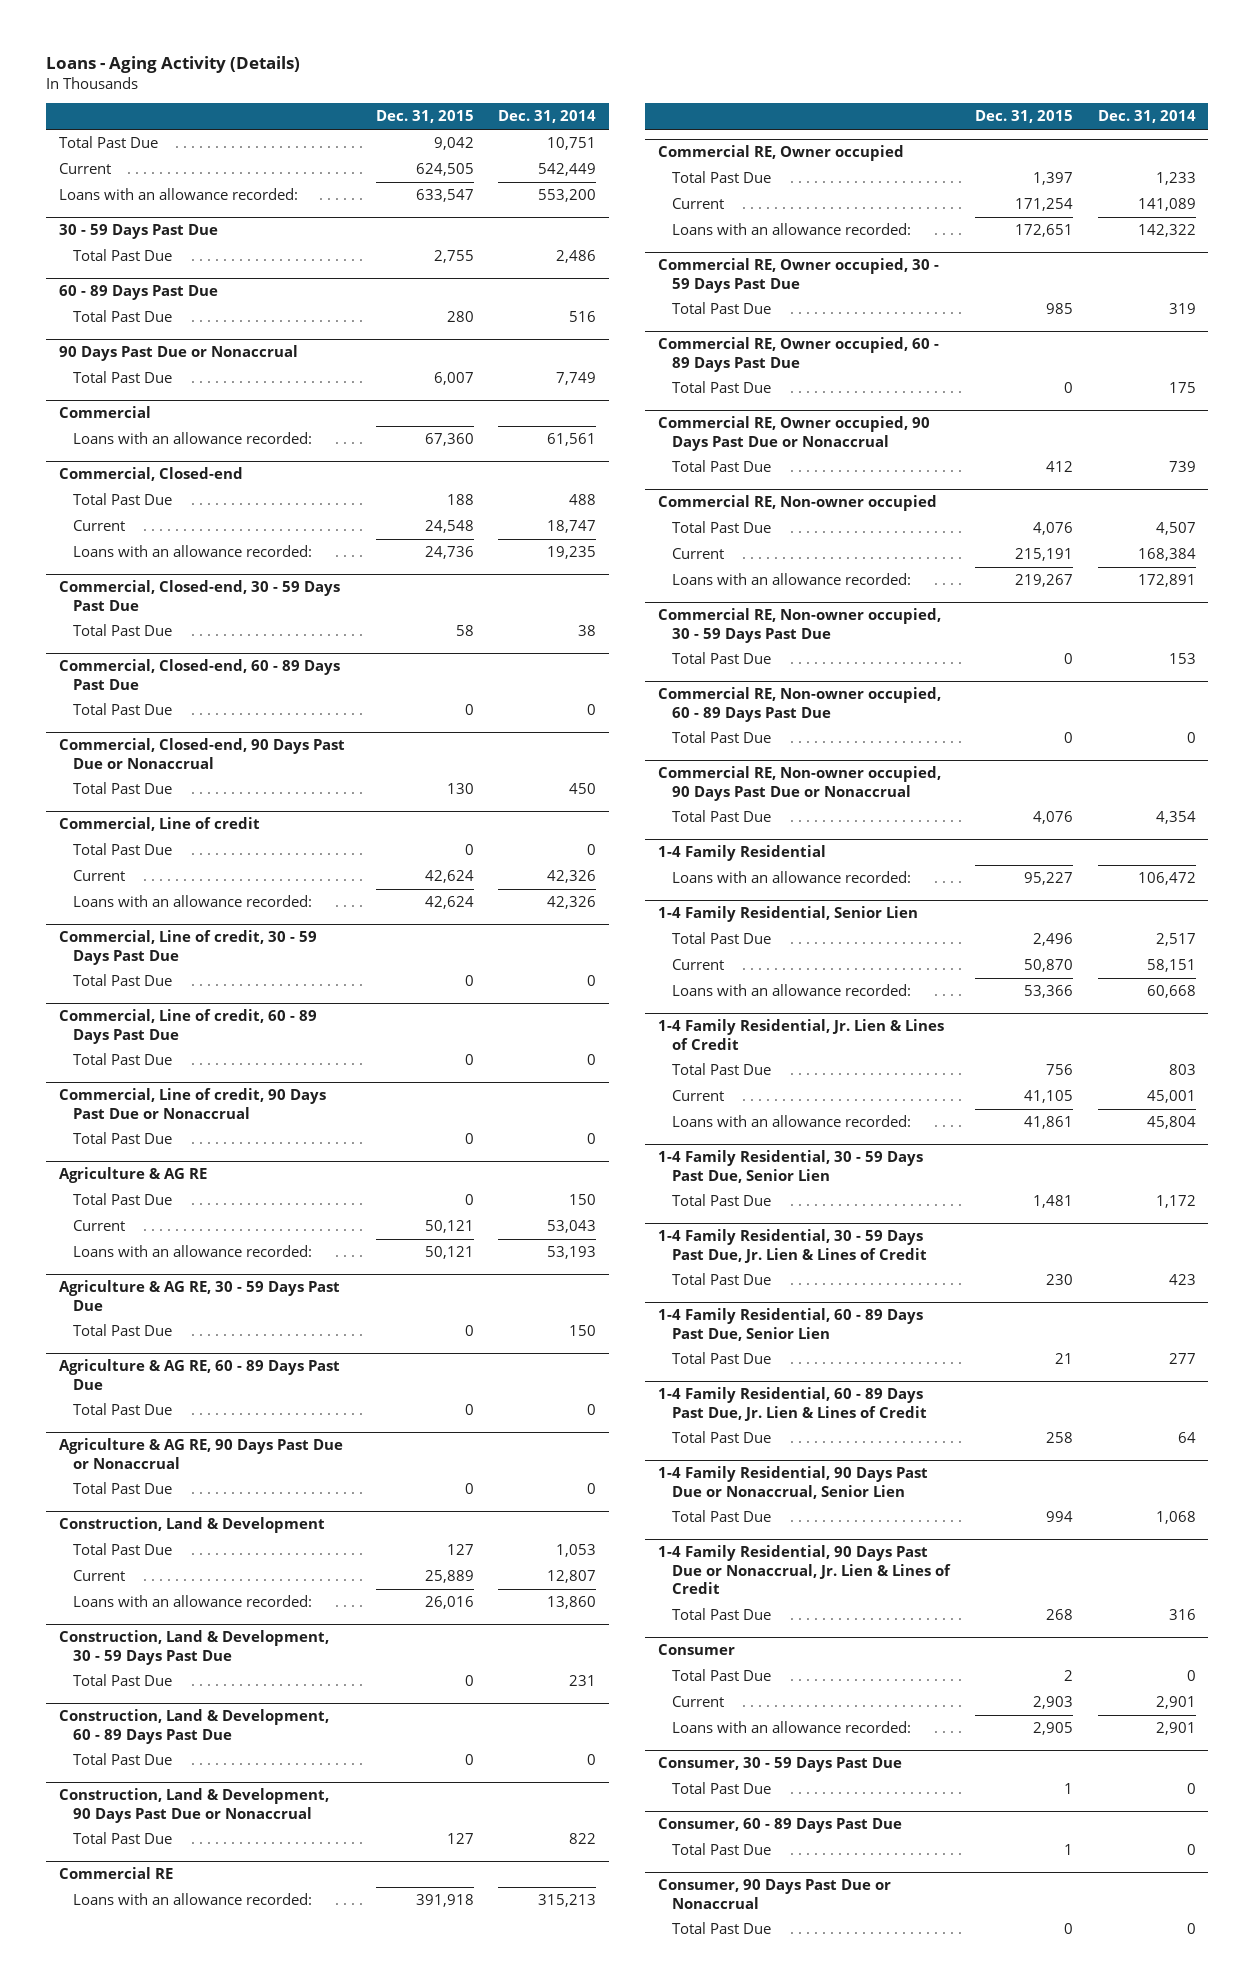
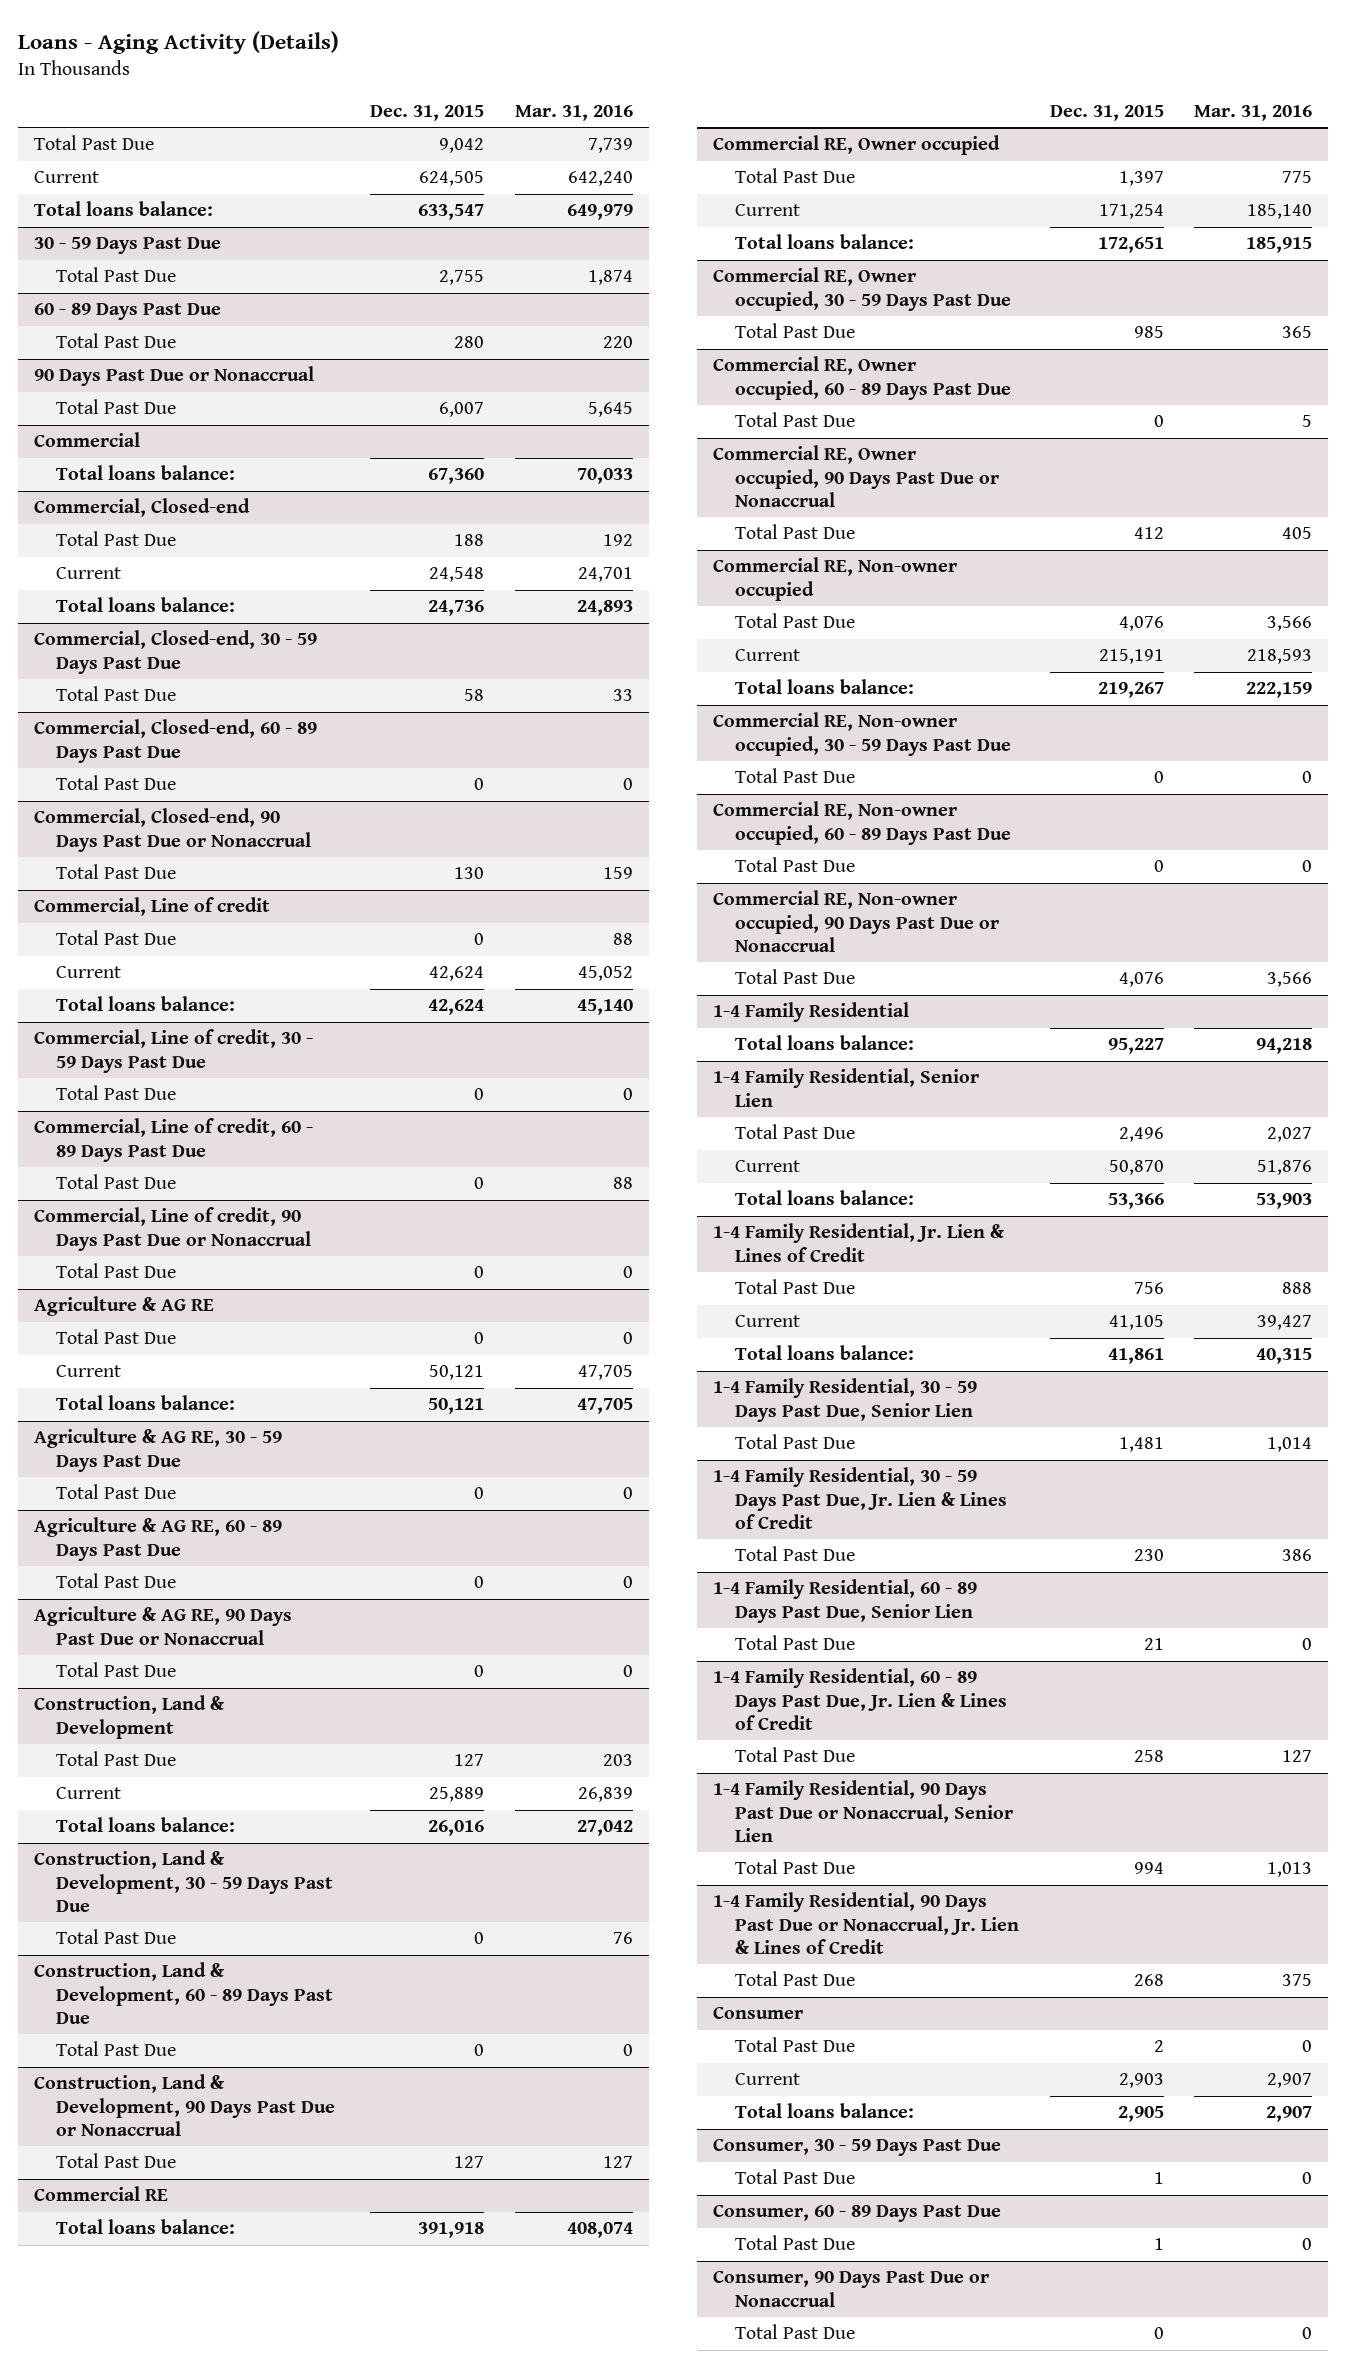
- | Dec. 31, 2015 | Dec. 31, 2014
+ | Dec. 31, 2015 | Mar. 31, 2016
- Loans with an allowance recorded: | 633,547 | 553,200
+ Total loans balance: | 633,547 | 649,979
@ Commercial
- Loans with an allowance recorded: | 67,360 | 61,561
+ Total loans balance: | 67,360 | 70,033
@ Commercial, Closed-end
- Loans with an allowance recorded: | 24,736 | 19,235
+ Total loans balance: | 24,736 | 24,893
@ Commercial, Line of credit
- Loans with an allowance recorded: | 42,624 | 42,326
+ Total loans balance: | 42,624 | 45,140
@ Agriculture & AG RE
- Loans with an allowance recorded: | 50,121 | 53,193
+ Total loans balance: | 50,121 | 47,705
@ Construction, Land & Development
- Loans with an allowance recorded: | 26,016 | 13,860
+ Total loans balance: | 26,016 | 27,042
@ Commercial RE
- Loans with an allowance recorded: | 391,918 | 315,213
+ Total loans balance: | 391,918 | 408,074
@ Commercial RE, Owner occupied
- Loans with an allowance recorded: | 172,651 | 142,322
+ Total loans balance: | 172,651 | 185,915
@ Commercial RE, Non-owner occupied
- Loans with an allowance recorded: | 219,267 | 172,891
+ Total loans balance: | 219,267 | 222,159
@ 1-4 Family Residential
- Loans with an allowance recorded: | 95,227 | 106,472
+ Total loans balance: | 95,227 | 94,218
@ 1-4 Family Residential, Senior Lien
- Loans with an allowance recorded: | 53,366 | 60,668
+ Total loans balance: | 53,366 | 53,903
@ 1-4 Family Residential, Jr. Lien & Lines of Credit
- Loans with an allowance recorded: | 41,861 | 45,804
+ Total loans balance: | 41,861 | 40,315
@ Consumer
- Loans with an allowance recorded: | 2,905 | 2,901
+ Total loans balance: | 2,905 | 2,907

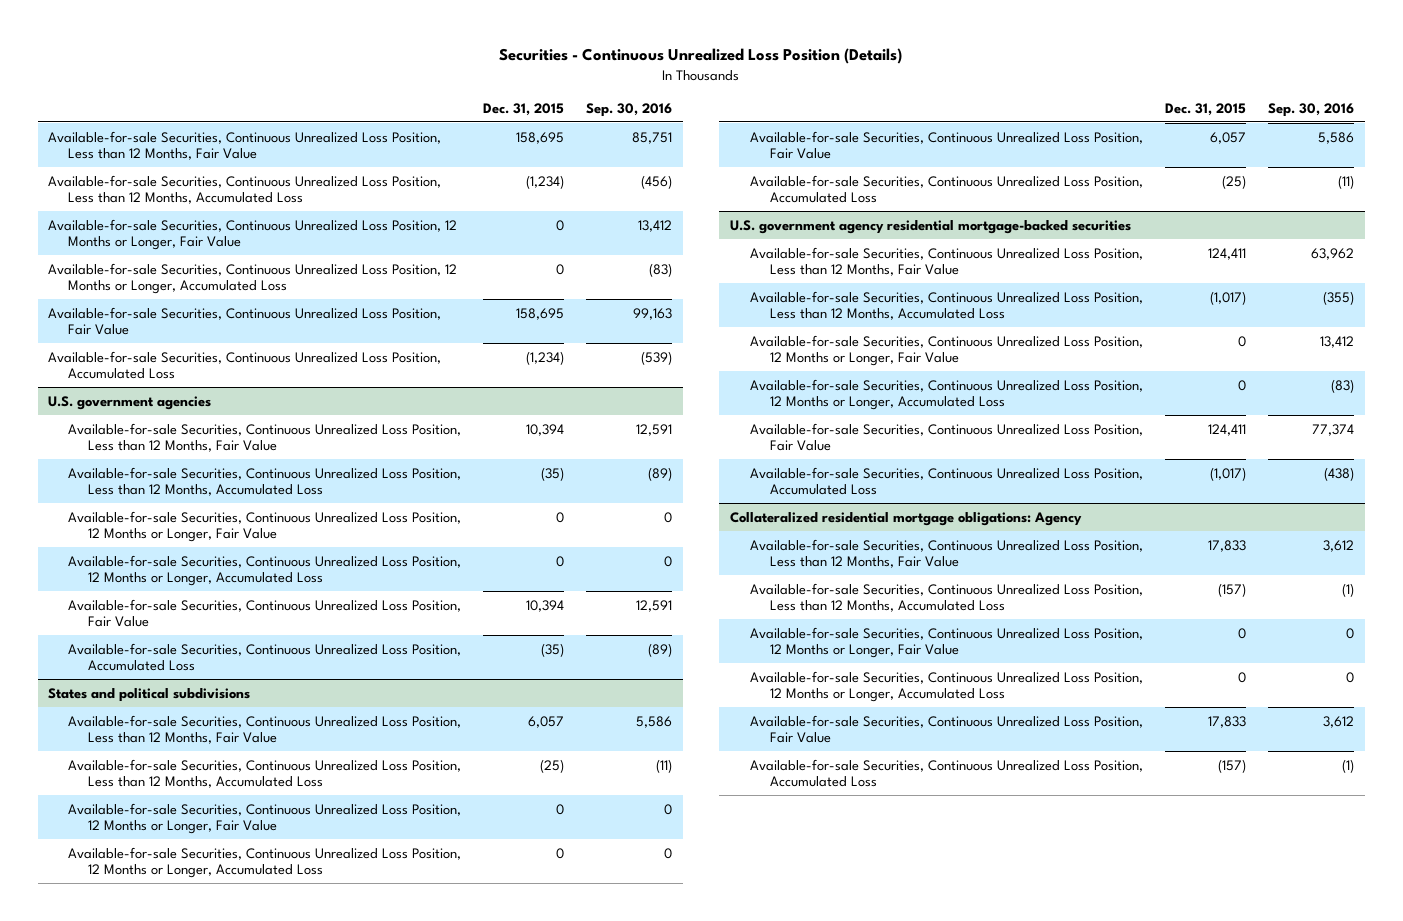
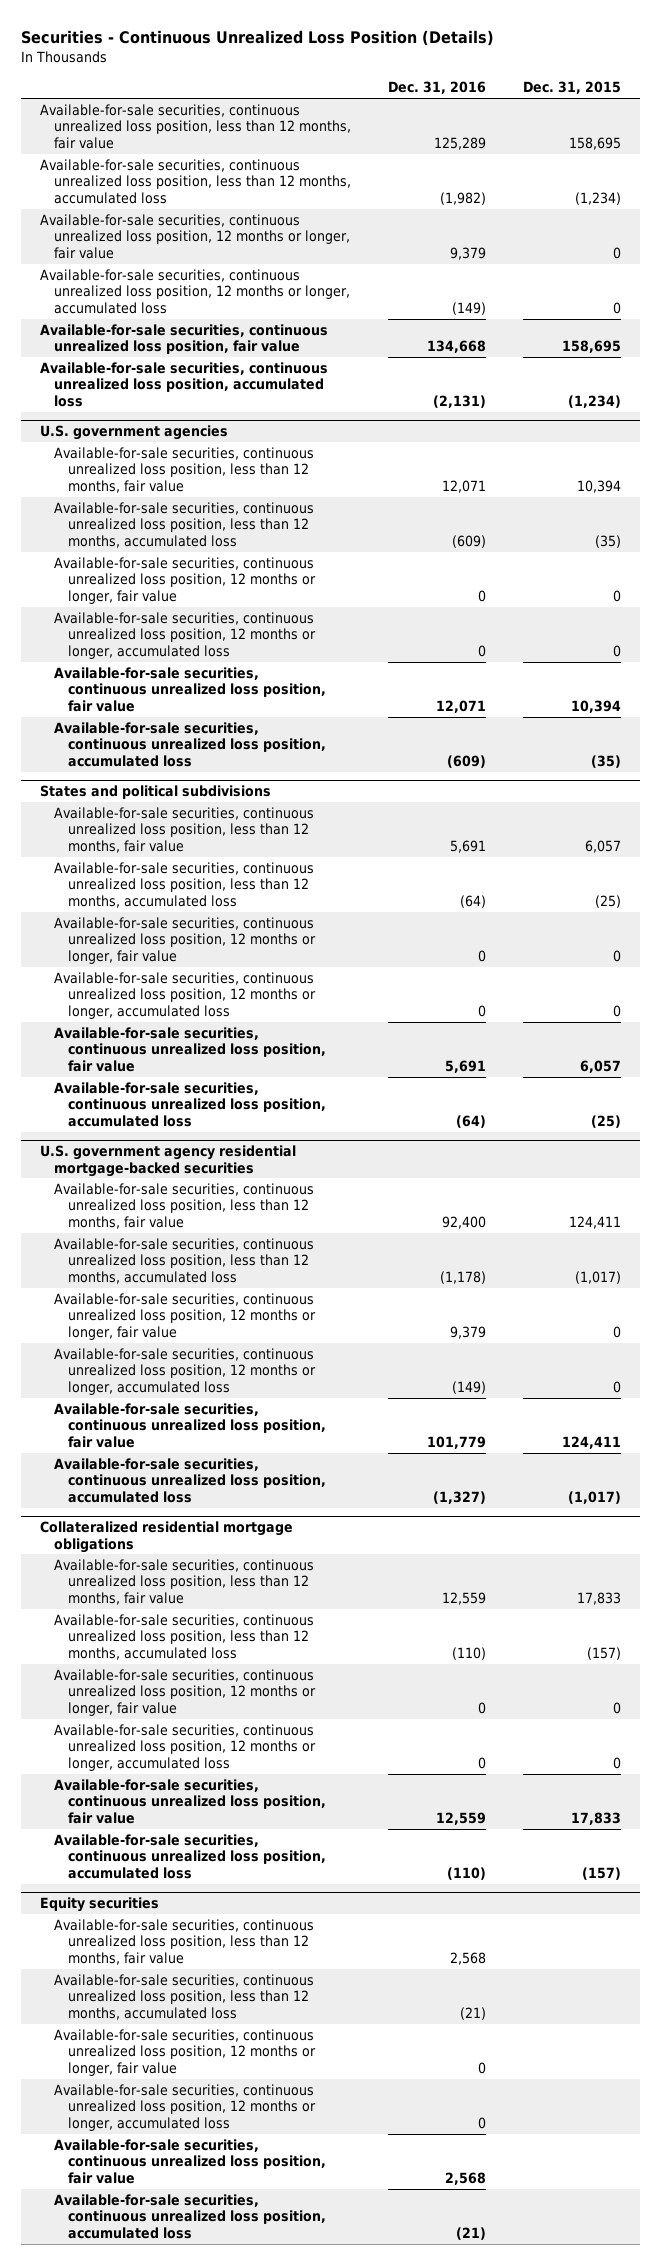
- | Dec. 31, 2015 | Sep. 30, 2016
+ | Dec. 31, 2016 | Dec. 31, 2015
- Available-for-sale Securities, Continuous Unrealized Loss Position, Less than 12 Months, Fair Value | 158,695 | 85,751
- Available-for-sale Securities, Continuous Unrealized Loss Position, Less than 12 Months, Accumulated Loss | (1,234) | (456)
- Available-for-sale Securities, Continuous Unrealized Loss Position, 12 Months or Longer, Fair Value | 0 | 13,412
- Available-for-sale Securities, Continuous Unrealized Loss Position, 12 Months or Longer, Accumulated Loss | 0 | (83)
- Available-for-sale Securities, Continuous Unrealized Loss Position, Fair Value | 158,695 | 99,163
- Available-for-sale Securities, Continuous Unrealized Loss Position, Accumulated Loss | (1,234) | (539)
+ Available-for-sale securities, continuous unrealized loss position, less than 12 months, fair value | 125,289 | 158,695
+ Available-for-sale securities, continuous unrealized loss position, less than 12 months, accumulated loss | (1,982) | (1,234)
+ Available-for-sale securities, continuous unrealized loss position, 12 months or longer, fair value | 9,379 | 0
+ Available-for-sale securities, continuous unrealized loss position, 12 months or longer, accumulated loss | (149) | 0
+ Available-for-sale securities, continuous unrealized loss position, fair value | 134,668 | 158,695
+ Available-for-sale securities, continuous unrealized loss position, accumulated loss | (2,131) | (1,234)
@ U.S. government agencies
- Available-for-sale Securities, Continuous Unrealized Loss Position, Less than 12 Months, Fair Value | 10,394 | 12,591
- Available-for-sale Securities, Continuous Unrealized Loss Position, Less than 12 Months, Accumulated Loss | (35) | (89)
- Available-for-sale Securities, Continuous Unrealized Loss Position, 12 Months or Longer, Fair Value | 0 | 0
- Available-for-sale Securities, Continuous Unrealized Loss Position, 12 Months or Longer, Accumulated Loss | 0 | 0
- Available-for-sale Securities, Continuous Unrealized Loss Position, Fair Value | 10,394 | 12,591
- Available-for-sale Securities, Continuous Unrealized Loss Position, Accumulated Loss | (35) | (89)
+ Available-for-sale securities, continuous unrealized loss position, less than 12 months, fair value | 12,071 | 10,394
+ Available-for-sale securities, continuous unrealized loss position, less than 12 months, accumulated loss | (609) | (35)
+ Available-for-sale securities, continuous unrealized loss position, 12 months or longer, fair value | 0 | 0
+ Available-for-sale securities, continuous unrealized loss position, 12 months or longer, accumulated loss | 0 | 0
+ Available-for-sale securities, continuous unrealized loss position, fair value | 12,071 | 10,394
+ Available-for-sale securities, continuous unrealized loss position, accumulated loss | (609) | (35)
@ States and political subdivisions
- Available-for-sale Securities, Continuous Unrealized Loss Position, Less than 12 Months, Fair Value | 6,057 | 5,586
- Available-for-sale Securities, Continuous Unrealized Loss Position, Less than 12 Months, Accumulated Loss | (25) | (11)
- Available-for-sale Securities, Continuous Unrealized Loss Position, 12 Months or Longer, Fair Value | 0 | 0
- Available-for-sale Securities, Continuous Unrealized Loss Position, 12 Months or Longer, Accumulated Loss | 0 | 0
- Available-for-sale Securities, Continuous Unrealized Loss Position, Fair Value | 6,057 | 5,586
- Available-for-sale Securities, Continuous Unrealized Loss Position, Accumulated Loss | (25) | (11)
+ Available-for-sale securities, continuous unrealized loss position, less than 12 months, fair value | 5,691 | 6,057
+ Available-for-sale securities, continuous unrealized loss position, less than 12 months, accumulated loss | (64) | (25)
+ Available-for-sale securities, continuous unrealized loss position, 12 months or longer, fair value | 0 | 0
+ Available-for-sale securities, continuous unrealized loss position, 12 months or longer, accumulated loss | 0 | 0
+ Available-for-sale securities, continuous unrealized loss position, fair value | 5,691 | 6,057
+ Available-for-sale securities, continuous unrealized loss position, accumulated loss | (64) | (25)
@ U.S. government agency residential mortgage-backed securities
- Available-for-sale Securities, Continuous Unrealized Loss Position, Less than 12 Months, Fair Value | 124,411 | 63,962
- Available-for-sale Securities, Continuous Unrealized Loss Position, Less than 12 Months, Accumulated Loss | (1,017) | (355)
- Available-for-sale Securities, Continuous Unrealized Loss Position, 12 Months or Longer, Fair Value | 0 | 13,412
- Available-for-sale Securities, Continuous Unrealized Loss Position, 12 Months or Longer, Accumulated Loss | 0 | (83)
- Available-for-sale Securities, Continuous Unrealized Loss Position, Fair Value | 124,411 | 77,374
- Available-for-sale Securities, Continuous Unrealized Loss Position, Accumulated Loss | (1,017) | (438)
- Collateralized residential mortgage obligations: Agency
- Available-for-sale Securities, Continuous Unrealized Loss Position, Less than 12 Months, Fair Value | 17,833 | 3,612
- Available-for-sale Securities, Continuous Unrealized Loss Position, Less than 12 Months, Accumulated Loss | (157) | (1)
- Available-for-sale Securities, Continuous Unrealized Loss Position, 12 Months or Longer, Fair Value | 0 | 0
- Available-for-sale Securities, Continuous Unrealized Loss Position, 12 Months or Longer, Accumulated Loss | 0 | 0
- Available-for-sale Securities, Continuous Unrealized Loss Position, Fair Value | 17,833 | 3,612
- Available-for-sale Securities, Continuous Unrealized Loss Position, Accumulated Loss | (157) | (1)
@ U.S. government agency residential mortgage-backed securities
+ Available-for-sale securities, continuous unrealized loss position, less than 12 months, fair value | 92,400 | 124,411
+ Available-for-sale securities, continuous unrealized loss position, less than 12 months, accumulated loss | (1,178) | (1,017)
+ Available-for-sale securities, continuous unrealized loss position, 12 months or longer, fair value | 9,379 | 0
+ Available-for-sale securities, continuous unrealized loss position, 12 months or longer, accumulated loss | (149) | 0
+ Available-for-sale securities, continuous unrealized loss position, fair value | 101,779 | 124,411
+ Available-for-sale securities, continuous unrealized loss position, accumulated loss | (1,327) | (1,017)
+ Collateralized residential mortgage obligations
+ Available-for-sale securities, continuous unrealized loss position, less than 12 months, fair value | 12,559 | 17,833
+ Available-for-sale securities, continuous unrealized loss position, less than 12 months, accumulated loss | (110) | (157)
+ Available-for-sale securities, continuous unrealized loss position, 12 months or longer, fair value | 0 | 0
+ Available-for-sale securities, continuous unrealized loss position, 12 months or longer, accumulated loss | 0 | 0
+ Available-for-sale securities, continuous unrealized loss position, fair value | 12,559 | 17,833
+ Available-for-sale securities, continuous unrealized loss position, accumulated loss | (110) | (157)
+ Equity securities
+ Available-for-sale securities, continuous unrealized loss position, less than 12 months, fair value | 2,568 |
+ Available-for-sale securities, continuous unrealized loss position, less than 12 months, accumulated loss | (21) |
+ Available-for-sale securities, continuous unrealized loss position, 12 months or longer, fair value | 0 |
+ Available-for-sale securities, continuous unrealized loss position, 12 months or longer, accumulated loss | 0 |
+ Available-for-sale securities, continuous unrealized loss position, fair value | 2,568 |
+ Available-for-sale securities, continuous unrealized loss position, accumulated loss | (21) |

